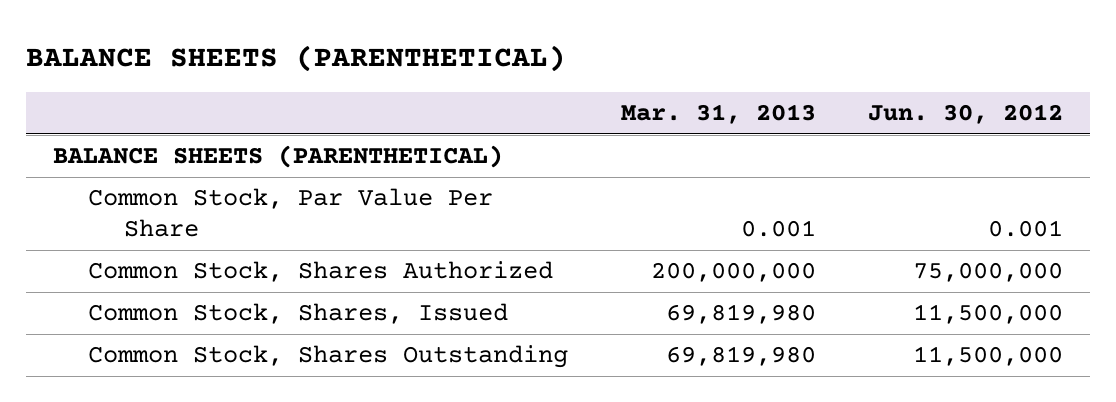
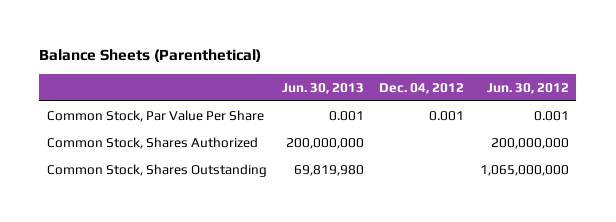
- BALANCE SHEETS (PARENTHETICAL)
+ Balance Sheets (Parenthetical)
- | Mar. 31, 2013 | Jun. 30, 2012
+ | Jun. 30, 2013 | Dec. 04, 2012 | Jun. 30, 2012
- BALANCE SHEETS (PARENTHETICAL)
- Common Stock, Shares Authorized | 200,000,000 | 75,000,000
- Common Stock, Shares, Issued | 69,819,980 | 11,500,000
- Common Stock, Shares Outstanding | 69,819,980 | 11,500,000
+ Common Stock, Shares Authorized | 200,000,000 | | 200,000,000
+ Common Stock, Shares Outstanding | 69,819,980 | | 1,065,000,000

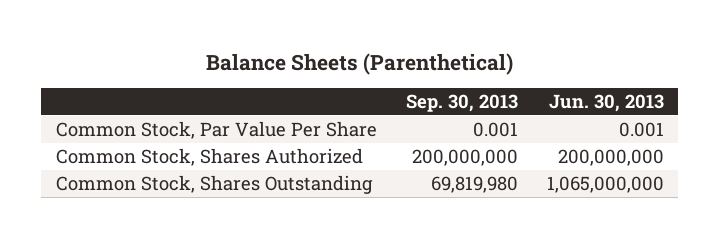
- | Jun. 30, 2013 | Dec. 04, 2012 | Jun. 30, 2012
+ | Sep. 30, 2013 | Jun. 30, 2013
- Common Stock, Shares Outstanding | 69,819,980 | | 1,065,000,000
+ Common Stock, Shares Outstanding | 69,819,980 | 1,065,000,000

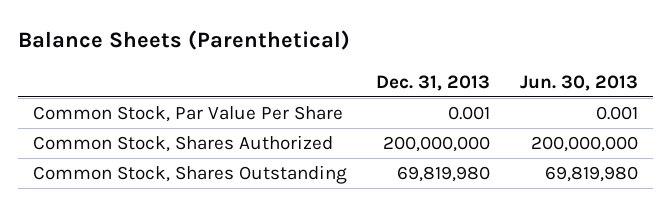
- | Sep. 30, 2013 | Jun. 30, 2013
+ | Dec. 31, 2013 | Jun. 30, 2013
- Common Stock, Shares Outstanding | 69,819,980 | 1,065,000,000
+ Common Stock, Shares Outstanding | 69,819,980 | 69,819,980

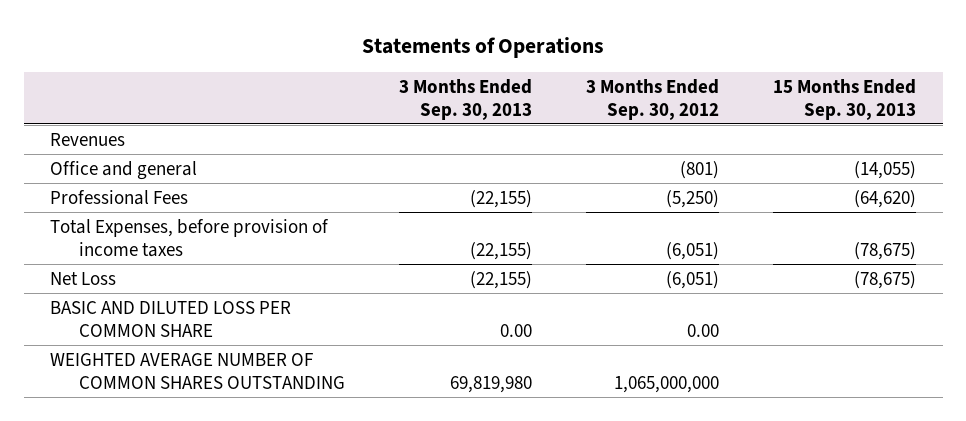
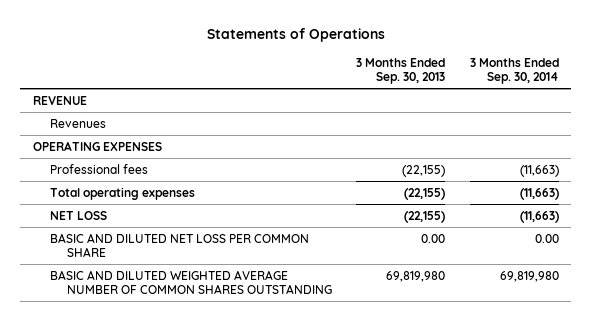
- | 3 Months Ended Sep. 30, 2013 | 3 Months Ended Sep. 30, 2012 | 15 Months Ended Sep. 30, 2013
+ | 3 Months Ended Sep. 30, 2013 | 3 Months Ended Sep. 30, 2014
+ REVENUE
- Office and general | | (801) | (14,055)
- Professional Fees | (22,155) | (5,250) | (64,620)
- Total Expenses, before provision of income taxes | (22,155) | (6,051) | (78,675)
- Net Loss | (22,155) | (6,051) | (78,675)
- BASIC AND DILUTED LOSS PER COMMON SHARE | 0.00 | 0.00 |
- WEIGHTED AVERAGE NUMBER OF COMMON SHARES OUTSTANDING | 69,819,980 | 1,065,000,000 |
+ OPERATING EXPENSES
+ Professional fees | (22,155) | (11,663)
+ Total operating expenses | (22,155) | (11,663)
+ NET LOSS | (22,155) | (11,663)
+ BASIC AND DILUTED NET LOSS PER COMMON SHARE | 0.00 | 0.00
+ BASIC AND DILUTED WEIGHTED AVERAGE NUMBER OF COMMON SHARES OUTSTANDING | 69,819,980 | 69,819,980

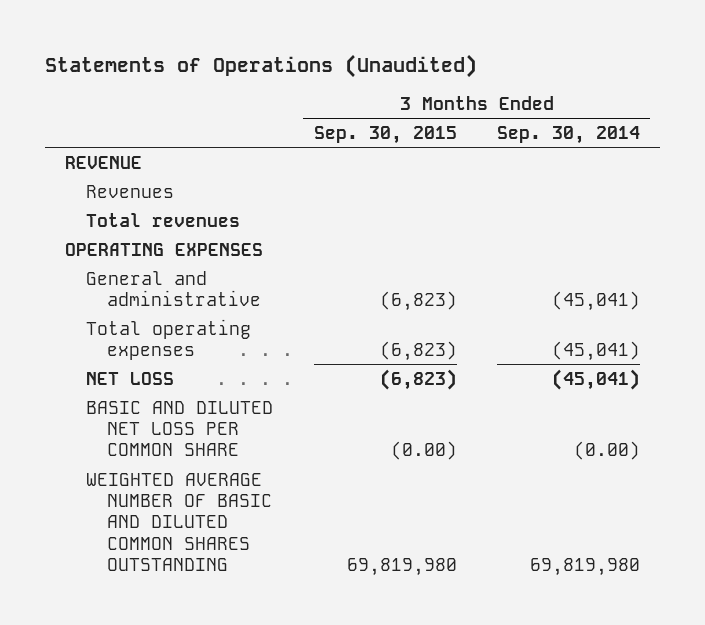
- Statements of Operations
+ Statements of Operations (Unaudited)
- | 3 Months Ended Sep. 30, 2013 | 3 Months Ended Sep. 30, 2014
+ | 3 Months Ended Sep. 30, 2015 | 3 Months Ended Sep. 30, 2014
+ Total revenues
- Professional fees | (22,155) | (11,663)
- Total operating expenses | (22,155) | (11,663)
- NET LOSS | (22,155) | (11,663)
- BASIC AND DILUTED NET LOSS PER COMMON SHARE | 0.00 | 0.00
- BASIC AND DILUTED WEIGHTED AVERAGE NUMBER OF COMMON SHARES OUTSTANDING | 69,819,980 | 69,819,980
+ General and administrative | (6,823) | (45,041)
+ Total operating expenses | (6,823) | (45,041)
+ NET LOSS | (6,823) | (45,041)
+ BASIC AND DILUTED NET LOSS PER COMMON SHARE | (0.00) | (0.00)
+ WEIGHTED AVERAGE NUMBER OF BASIC AND DILUTED COMMON SHARES OUTSTANDING | 69,819,980 | 69,819,980

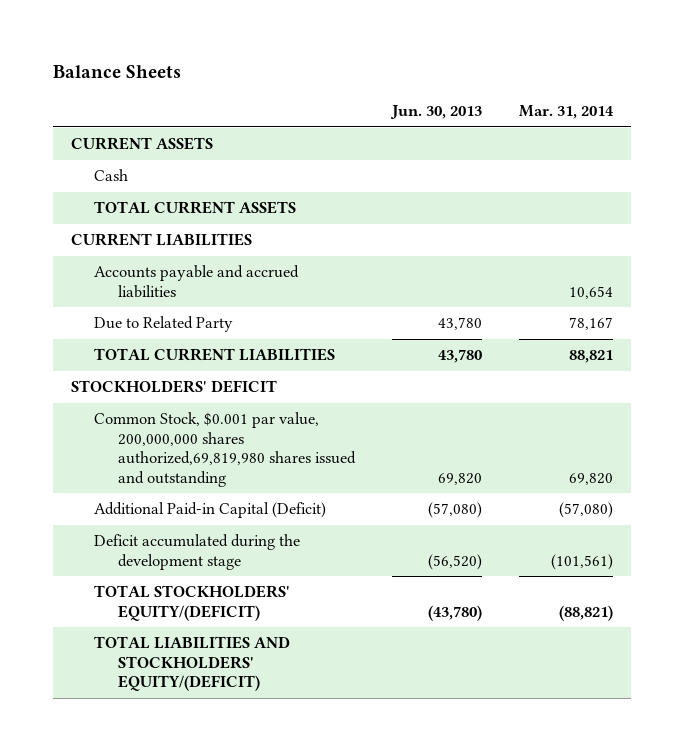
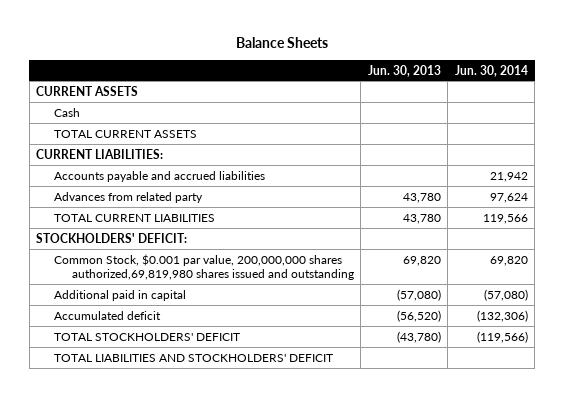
- | Jun. 30, 2013 | Mar. 31, 2014
+ | Jun. 30, 2013 | Jun. 30, 2014
- CURRENT LIABILITIES
+ CURRENT LIABILITIES:
- Due to Related Party | 43,780 | 78,167
+ Advances from related party | 43,780 | 97,624
- STOCKHOLDERS' DEFICIT
+ STOCKHOLDERS' DEFICIT:
- Additional Paid-in Capital (Deficit) | (57,080) | (57,080)
- Deficit accumulated during the development stage | (56,520) | (101,561)
- TOTAL STOCKHOLDERS' EQUITY/(DEFICIT) | (43,780) | (88,821)
- TOTAL LIABILITIES AND STOCKHOLDERS' EQUITY/(DEFICIT)
+ Additional paid in capital | (57,080) | (57,080)
+ Accumulated deficit | (56,520) | (132,306)
+ TOTAL STOCKHOLDERS' DEFICIT | (43,780) | (119,566)
+ TOTAL LIABILITIES AND STOCKHOLDERS' DEFICIT

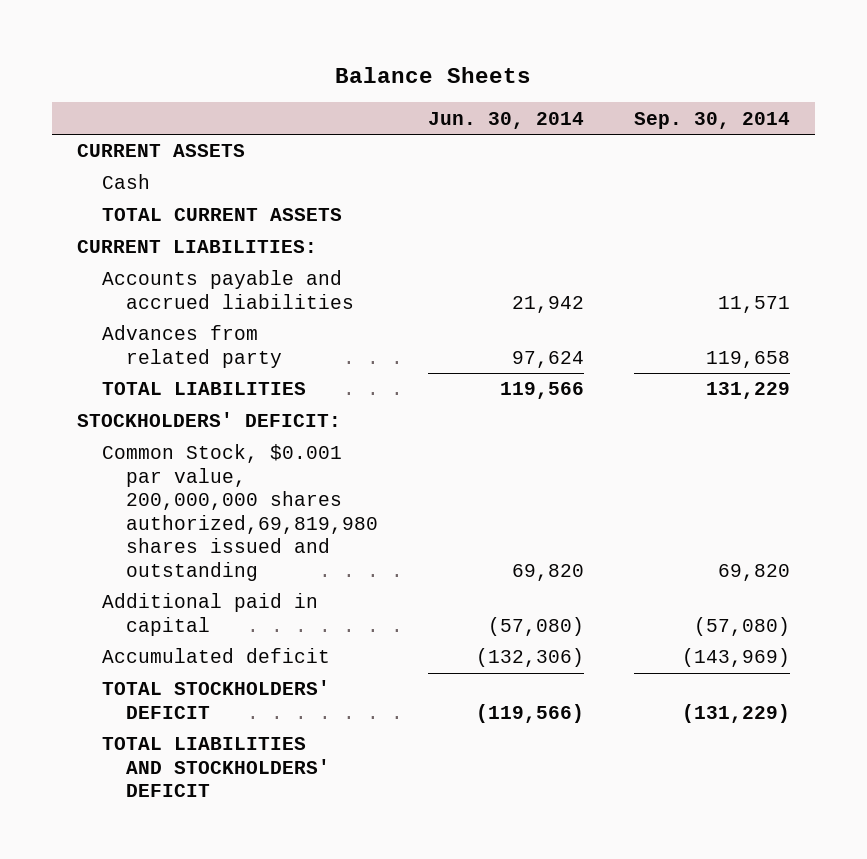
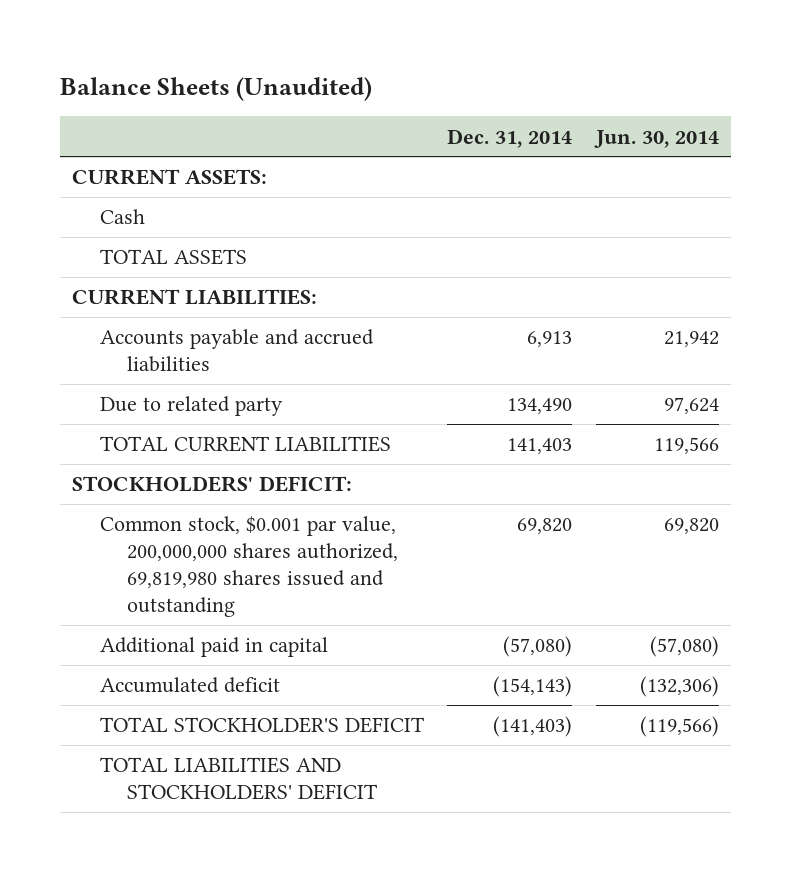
- Balance Sheets
+ Balance Sheets (Unaudited)
- | Jun. 30, 2014 | Sep. 30, 2014
+ | Dec. 31, 2014 | Jun. 30, 2014
- CURRENT ASSETS
+ CURRENT ASSETS:
- TOTAL CURRENT ASSETS
+ TOTAL ASSETS
- Advances from related party | 97,624 | 119,658
- TOTAL LIABILITIES | 119,566 | 131,229
+ Due to related party | 134,490 | 97,624
+ TOTAL CURRENT LIABILITIES | 141,403 | 119,566
- Common Stock, $0.001 par value, 200,000,000 shares authorized,69,819,980 shares issued and outstanding | 69,820 | 69,820
+ Common stock, $0.001 par value, 200,000,000 shares authorized, 69,819,980 shares issued and outstanding | 69,820 | 69,820
- TOTAL STOCKHOLDERS' DEFICIT | (119,566) | (131,229)
+ TOTAL STOCKHOLDER'S DEFICIT | (141,403) | (119,566)

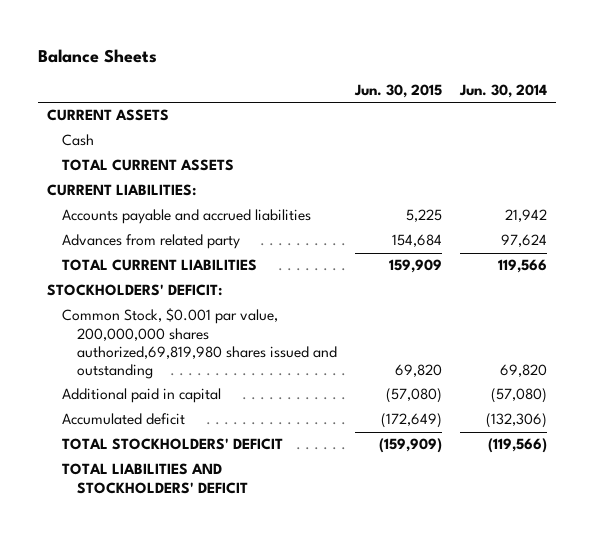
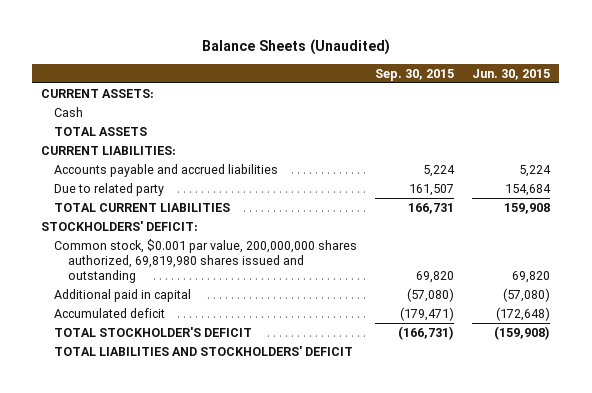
- Balance Sheets
+ Balance Sheets (Unaudited)
- | Jun. 30, 2015 | Jun. 30, 2014
+ | Sep. 30, 2015 | Jun. 30, 2015
- CURRENT ASSETS
+ CURRENT ASSETS:
- TOTAL CURRENT ASSETS
+ TOTAL ASSETS
- Accounts payable and accrued liabilities | 5,225 | 21,942
- Advances from related party | 154,684 | 97,624
- TOTAL CURRENT LIABILITIES | 159,909 | 119,566
+ Accounts payable and accrued liabilities | 5,224 | 5,224
+ Due to related party | 161,507 | 154,684
+ TOTAL CURRENT LIABILITIES | 166,731 | 159,908
- Common Stock, $0.001 par value, 200,000,000 shares authorized,69,819,980 shares issued and outstanding | 69,820 | 69,820
+ Common stock, $0.001 par value, 200,000,000 shares authorized, 69,819,980 shares issued and outstanding | 69,820 | 69,820
- Accumulated deficit | (172,649) | (132,306)
- TOTAL STOCKHOLDERS' DEFICIT | (159,909) | (119,566)
+ Accumulated deficit | (179,471) | (172,648)
+ TOTAL STOCKHOLDER'S DEFICIT | (166,731) | (159,908)

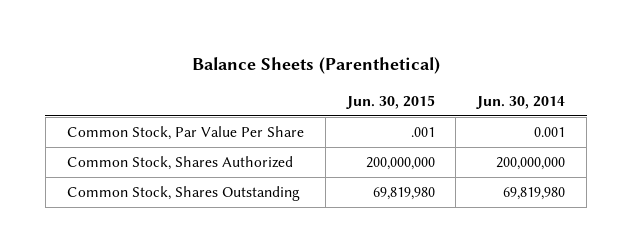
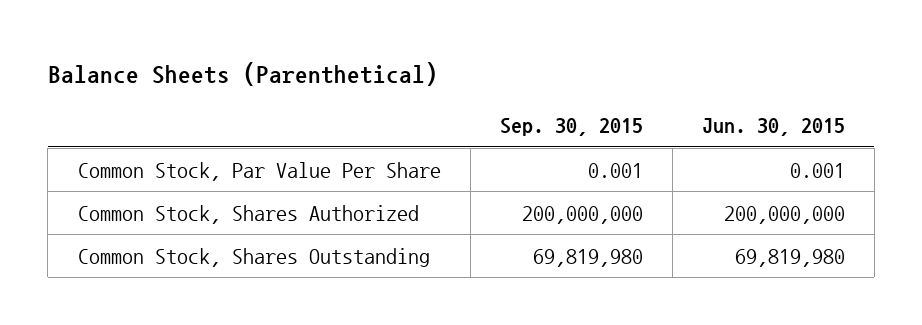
- | Jun. 30, 2015 | Jun. 30, 2014
+ | Sep. 30, 2015 | Jun. 30, 2015
- Common Stock, Par Value Per Share | .001 | 0.001
+ Common Stock, Par Value Per Share | 0.001 | 0.001

